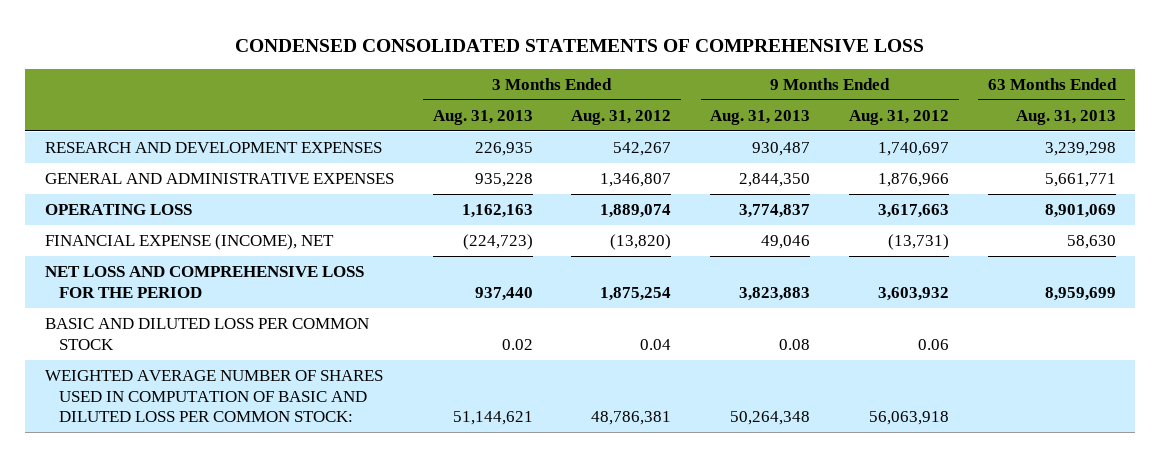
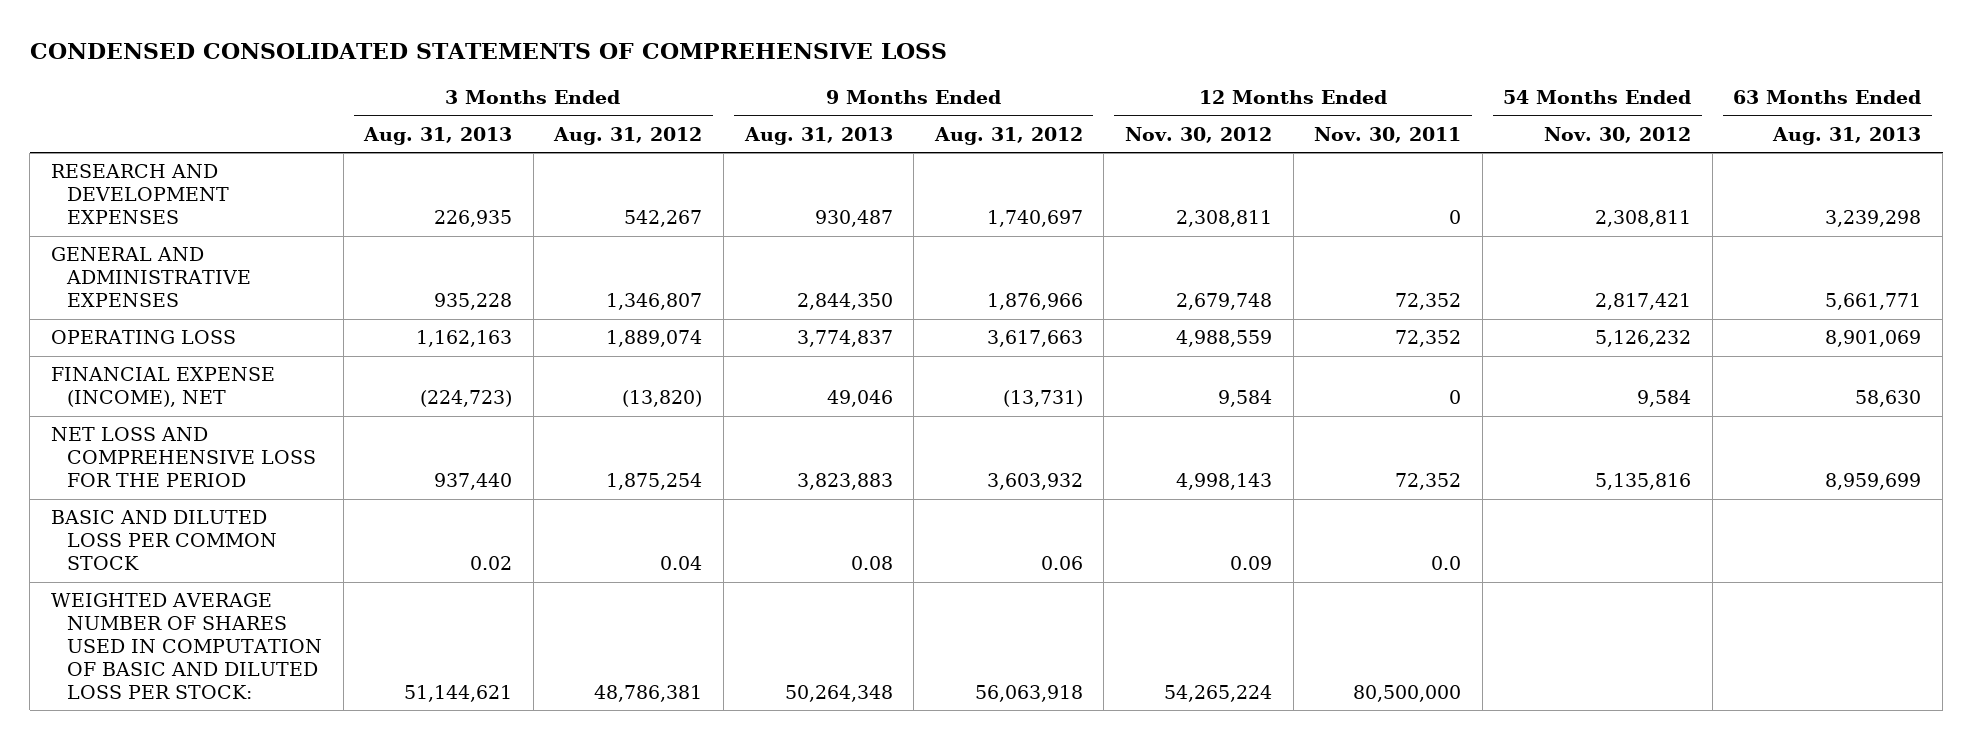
- | 3 Months Ended Aug. 31, 2013 | 3 Months Ended Aug. 31, 2012 | 9 Months Ended Aug. 31, 2013 | 9 Months Ended Aug. 31, 2012 | 63 Months Ended Aug. 31, 2013
+ | 3 Months Ended Aug. 31, 2013 | 3 Months Ended Aug. 31, 2012 | 9 Months Ended Aug. 31, 2013 | 9 Months Ended Aug. 31, 2012 | 12 Months Ended Nov. 30, 2012 | 12 Months Ended Nov. 30, 2011 | 54 Months Ended Nov. 30, 2012 | 63 Months Ended Aug. 31, 2013
- WEIGHTED AVERAGE NUMBER OF SHARES USED IN COMPUTATION OF BASIC AND DILUTED LOSS PER COMMON STOCK: | 51,144,621 | 48,786,381 | 50,264,348 | 56,063,918 |
+ WEIGHTED AVERAGE NUMBER OF SHARES USED IN COMPUTATION OF BASIC AND DILUTED LOSS PER STOCK: | 51,144,621 | 48,786,381 | 50,264,348 | 56,063,918 | 54,265,224 | 80,500,000 | |

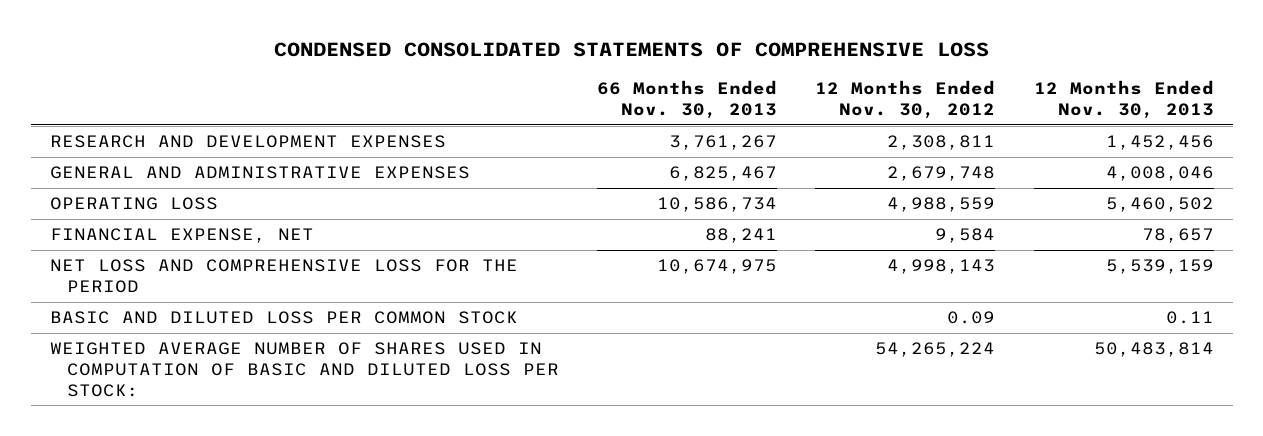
- | 3 Months Ended Aug. 31, 2013 | 3 Months Ended Aug. 31, 2012 | 9 Months Ended Aug. 31, 2013 | 9 Months Ended Aug. 31, 2012 | 12 Months Ended Nov. 30, 2012 | 12 Months Ended Nov. 30, 2011 | 54 Months Ended Nov. 30, 2012 | 63 Months Ended Aug. 31, 2013
+ | 66 Months Ended Nov. 30, 2013 | 12 Months Ended Nov. 30, 2012 | 12 Months Ended Nov. 30, 2013
- FINANCIAL EXPENSE (INCOME), NET | (224,723) | (13,820) | 49,046 | (13,731) | 9,584 | 0 | 9,584 | 58,630
+ FINANCIAL EXPENSE, NET | 88,241 | 9,584 | 78,657

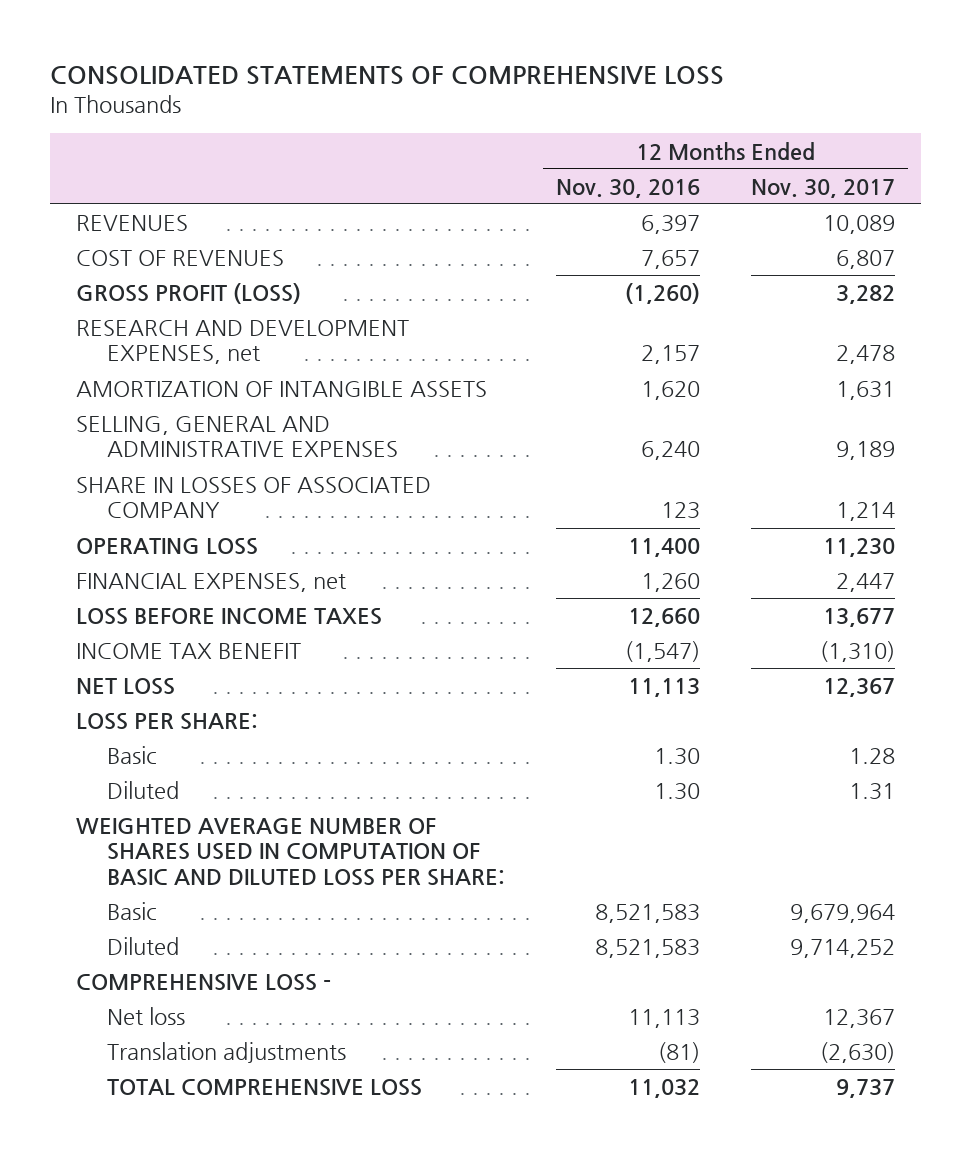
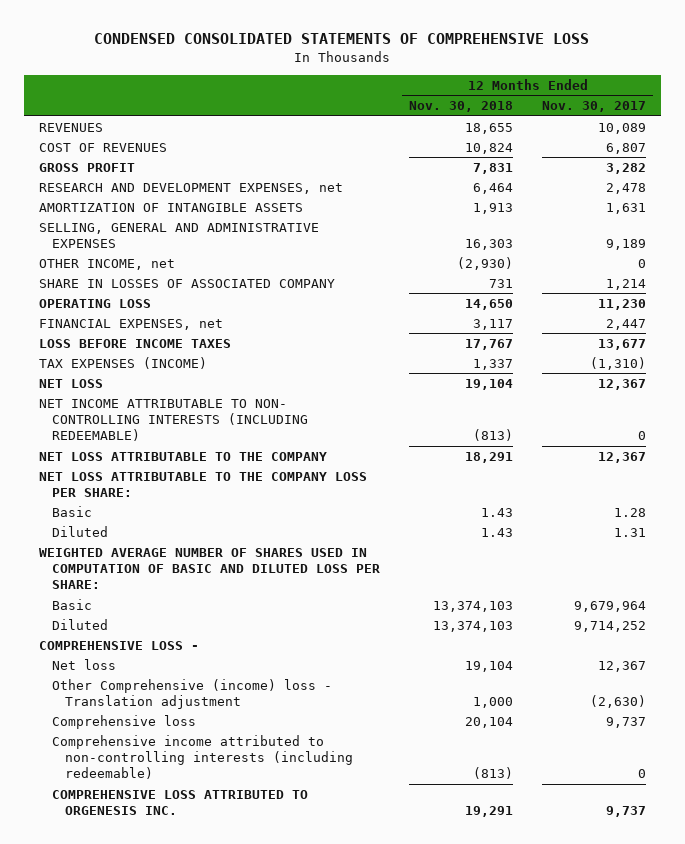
- CONSOLIDATED STATEMENTS OF COMPREHENSIVE LOSS
+ CONDENSED CONSOLIDATED STATEMENTS OF COMPREHENSIVE LOSS
- | 12 Months Ended Nov. 30, 2016 | 12 Months Ended Nov. 30, 2017
+ | 12 Months Ended Nov. 30, 2018 | 12 Months Ended Nov. 30, 2017
- GROSS PROFIT (LOSS) | (1,260) | 3,282
+ GROSS PROFIT | 7,831 | 3,282
+ OTHER INCOME, net | (2,930) | 0
- INCOME TAX BENEFIT | (1,547) | (1,310)
+ TAX EXPENSES (INCOME) | 1,337 | (1,310)
- LOSS PER SHARE:
+ NET INCOME ATTRIBUTABLE TO NON- CONTROLLING INTERESTS (INCLUDING REDEEMABLE) | (813) | 0
+ NET LOSS ATTRIBUTABLE TO THE COMPANY | 18,291 | 12,367
+ NET LOSS ATTRIBUTABLE TO THE COMPANY LOSS PER SHARE:
- Translation adjustments | (81) | (2,630)
- TOTAL COMPREHENSIVE LOSS | 11,032 | 9,737
+ Other Comprehensive (income) loss - Translation adjustment | 1,000 | (2,630)
+ Comprehensive loss | 20,104 | 9,737
+ Comprehensive income attributed to non-controlling interests (including redeemable) | (813) | 0
+ COMPREHENSIVE LOSS ATTRIBUTED TO ORGENESIS INC. | 19,291 | 9,737

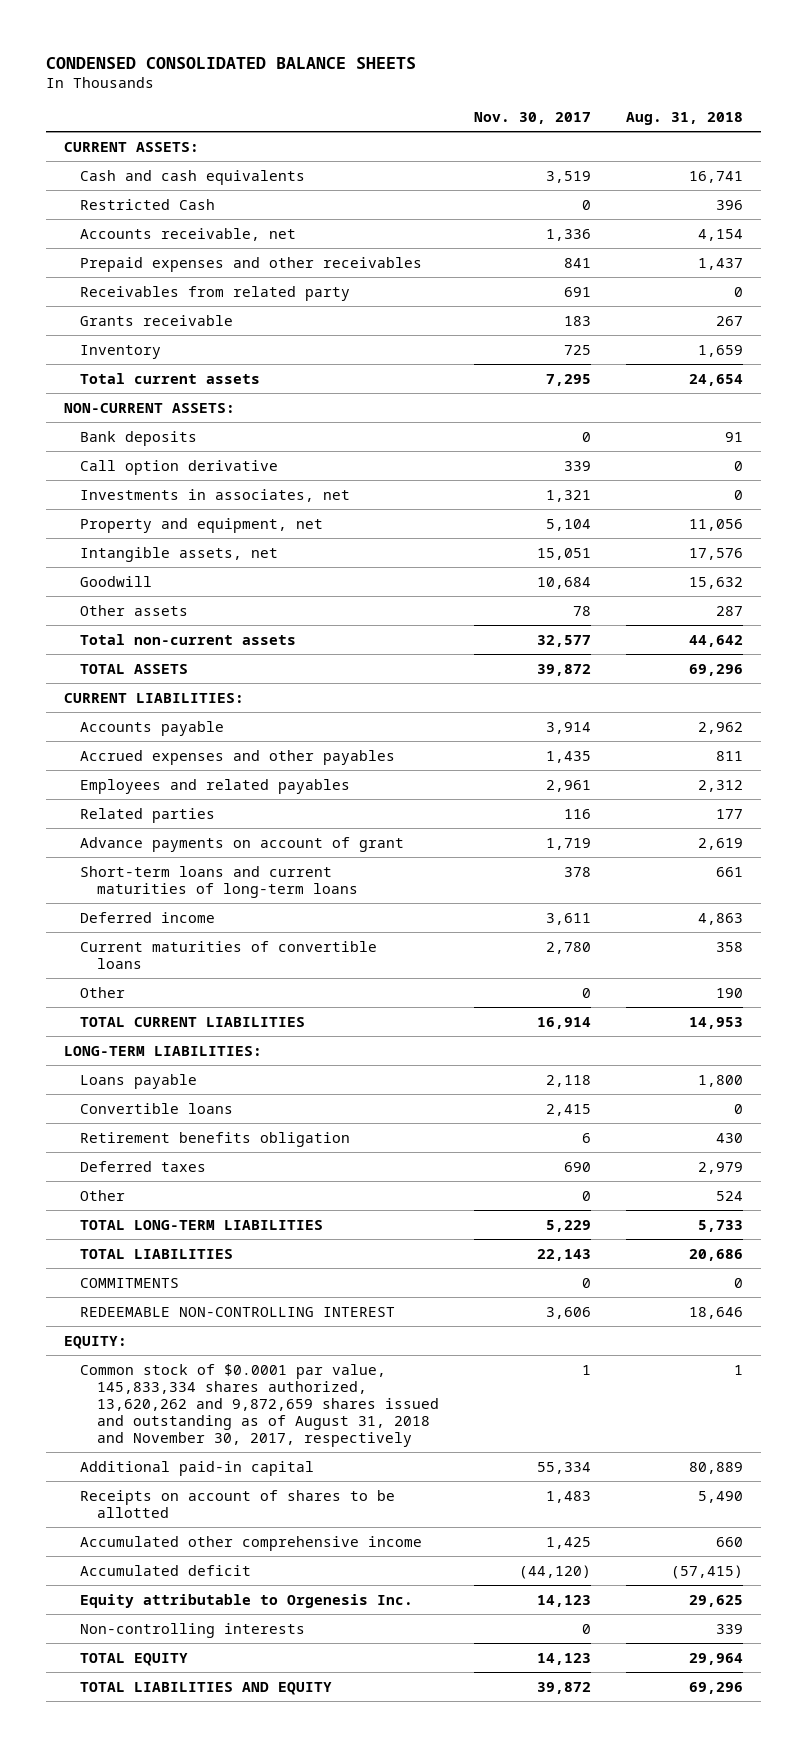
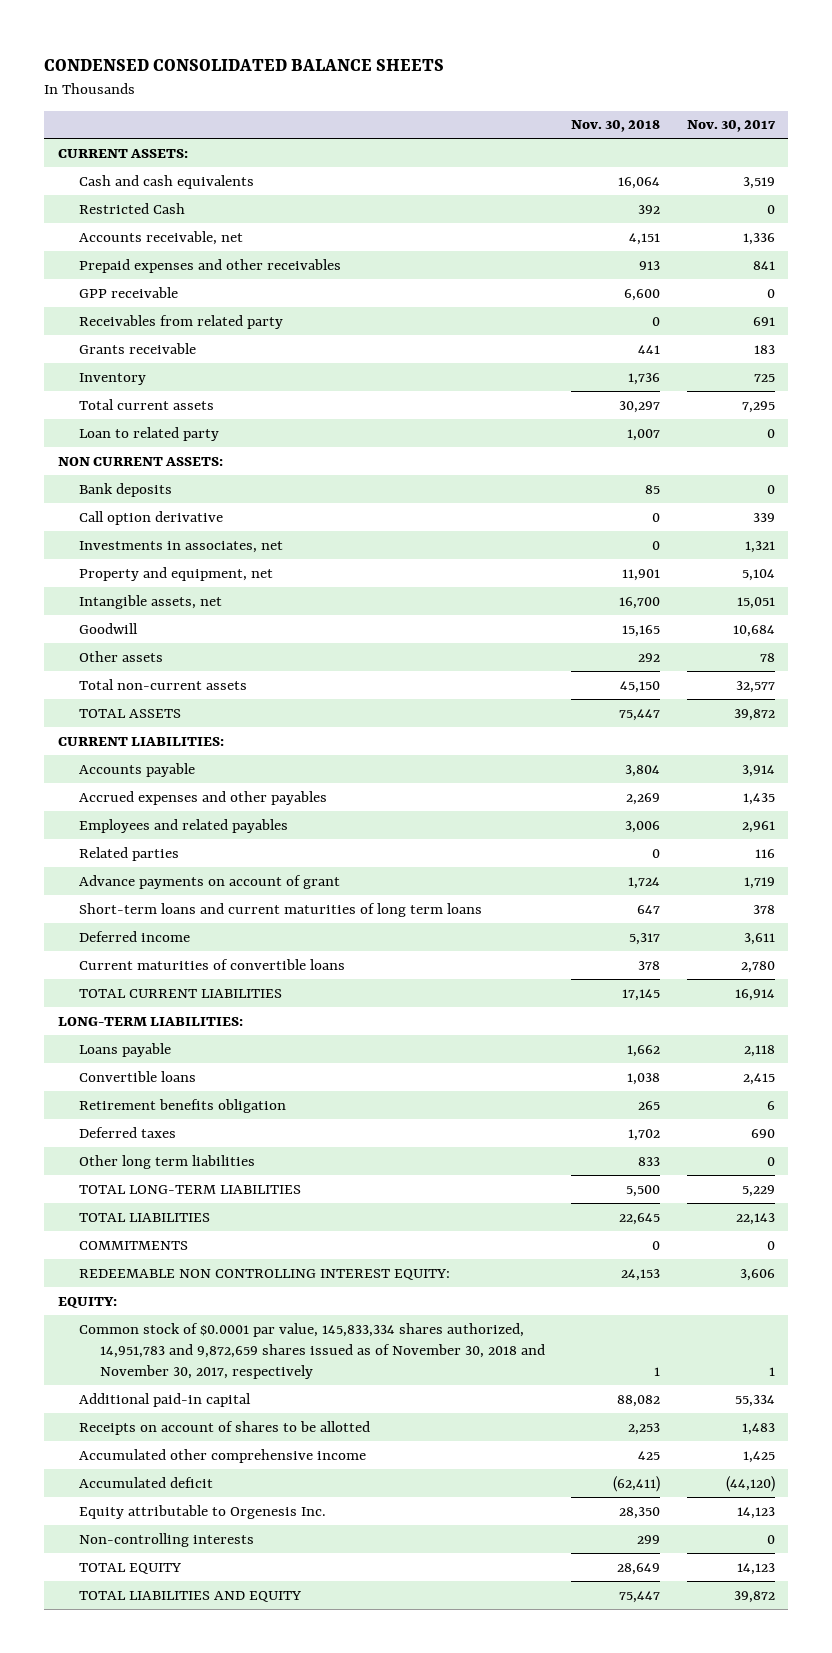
- | Nov. 30, 2017 | Aug. 31, 2018
+ | Nov. 30, 2018 | Nov. 30, 2017
+ GPP receivable | 6,600 | 0
- NON-CURRENT ASSETS:
+ Loan to related party | 1,007 | 0
+ NON CURRENT ASSETS:
- Short-term loans and current maturities of long-term loans | 378 | 661
+ Short-term loans and current maturities of long term loans | 647 | 378
- Other | 0 | 190
- Other | 0 | 524
+ Other long term liabilities | 833 | 0
- REDEEMABLE NON-CONTROLLING INTEREST | 3,606 | 18,646
+ REDEEMABLE NON CONTROLLING INTEREST EQUITY: | 24,153 | 3,606
- Common stock of $0.0001 par value, 145,833,334 shares authorized, 13,620,262 and 9,872,659 shares issued and outstanding as of August 31, 2018 and November 30, 2017, respectively | 1 | 1
+ Common stock of $0.0001 par value, 145,833,334 shares authorized, 14,951,783 and 9,872,659 shares issued as of November 30, 2018 and November 30, 2017, respectively | 1 | 1

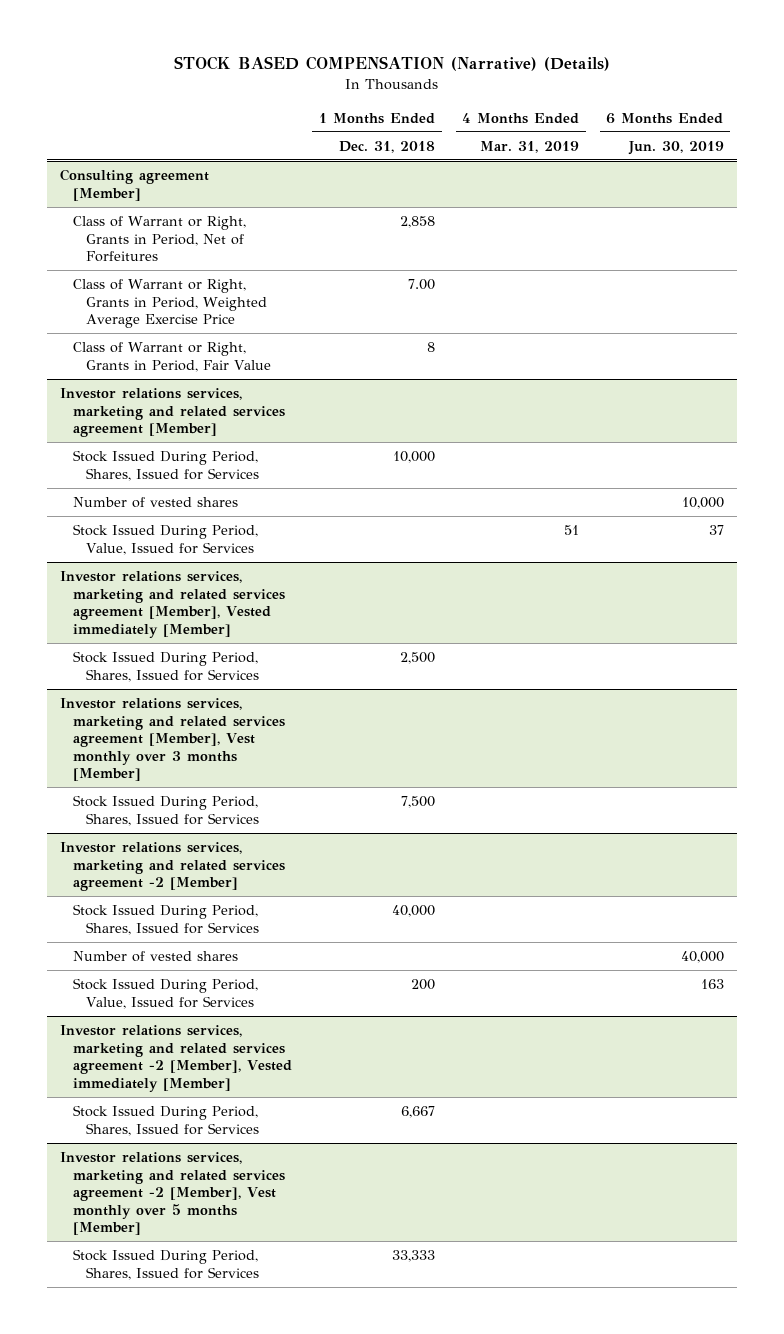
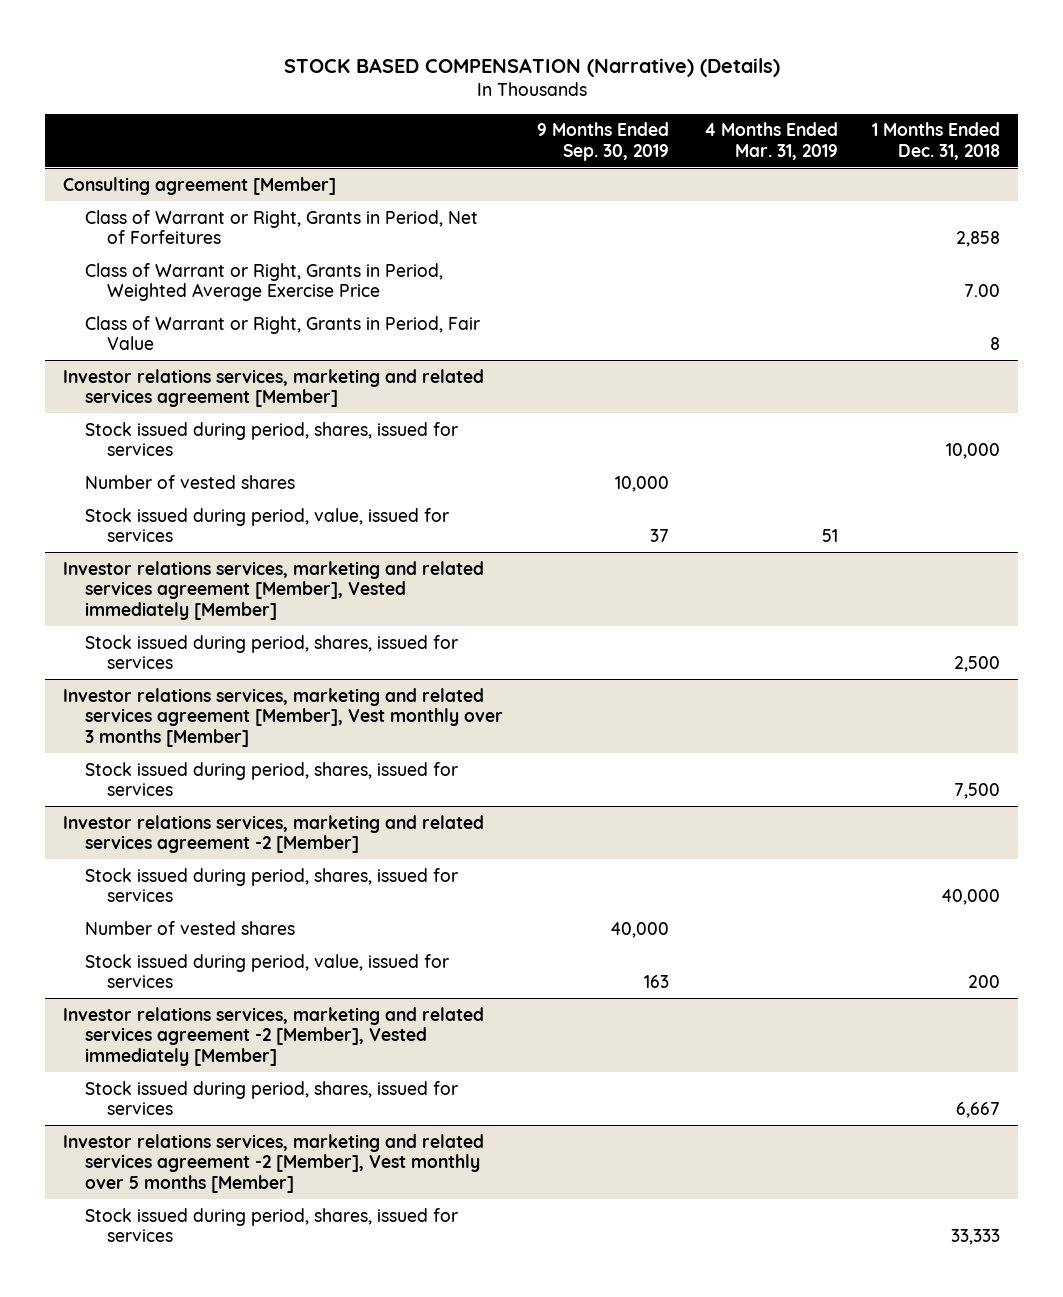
- | 1 Months Ended Dec. 31, 2018 | 4 Months Ended Mar. 31, 2019 | 6 Months Ended Jun. 30, 2019
+ | 9 Months Ended Sep. 30, 2019 | 4 Months Ended Mar. 31, 2019 | 1 Months Ended Dec. 31, 2018
@ Investor relations services, marketing and related services agreement [Member]
- Stock Issued During Period, Shares, Issued for Services | 10,000 | |
+ Stock issued during period, shares, issued for services | | | 10,000
- Stock Issued During Period, Value, Issued for Services | | 51 | 37
+ Stock issued during period, value, issued for services | 37 | 51 |
@ Investor relations services, marketing and related services agreement [Member], Vested immediately [Member]
- Stock Issued During Period, Shares, Issued for Services | 2,500 | |
+ Stock issued during period, shares, issued for services | | | 2,500
@ Investor relations services, marketing and related services agreement [Member], Vest monthly over 3 months [Member]
- Stock Issued During Period, Shares, Issued for Services | 7,500 | |
+ Stock issued during period, shares, issued for services | | | 7,500
@ Investor relations services, marketing and related services agreement -2 [Member]
- Stock Issued During Period, Shares, Issued for Services | 40,000 | |
+ Stock issued during period, shares, issued for services | | | 40,000
- Stock Issued During Period, Value, Issued for Services | 200 | | 163
+ Stock issued during period, value, issued for services | 163 | | 200
@ Investor relations services, marketing and related services agreement -2 [Member], Vested immediately [Member]
- Stock Issued During Period, Shares, Issued for Services | 6,667 | |
+ Stock issued during period, shares, issued for services | | | 6,667
@ Investor relations services, marketing and related services agreement -2 [Member], Vest monthly over 5 months [Member]
- Stock Issued During Period, Shares, Issued for Services | 33,333 | |
+ Stock issued during period, shares, issued for services | | | 33,333

